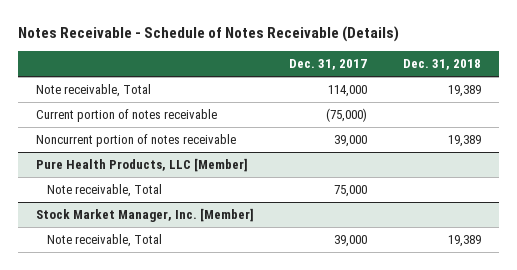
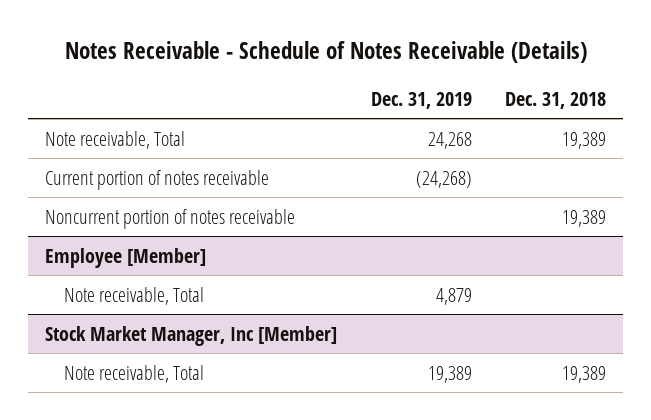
- | Dec. 31, 2017 | Dec. 31, 2018
+ | Dec. 31, 2019 | Dec. 31, 2018
- Pure Health Products, LLC [Member]
+ Employee [Member]
- Stock Market Manager, Inc. [Member]
+ Stock Market Manager, Inc [Member]

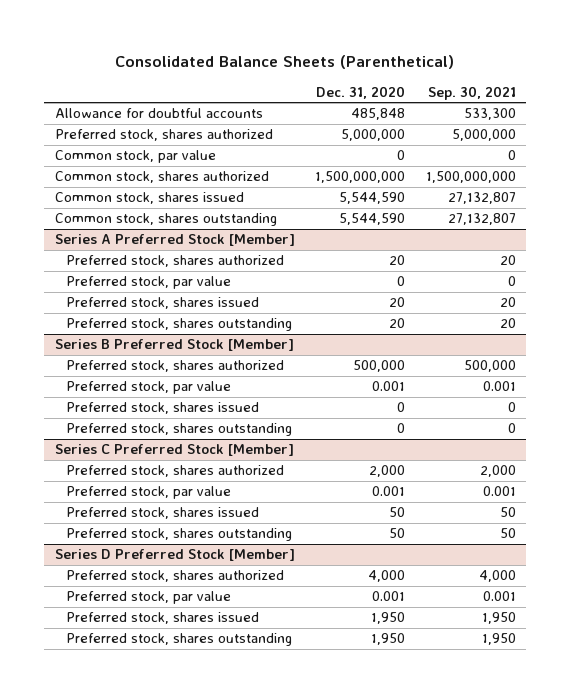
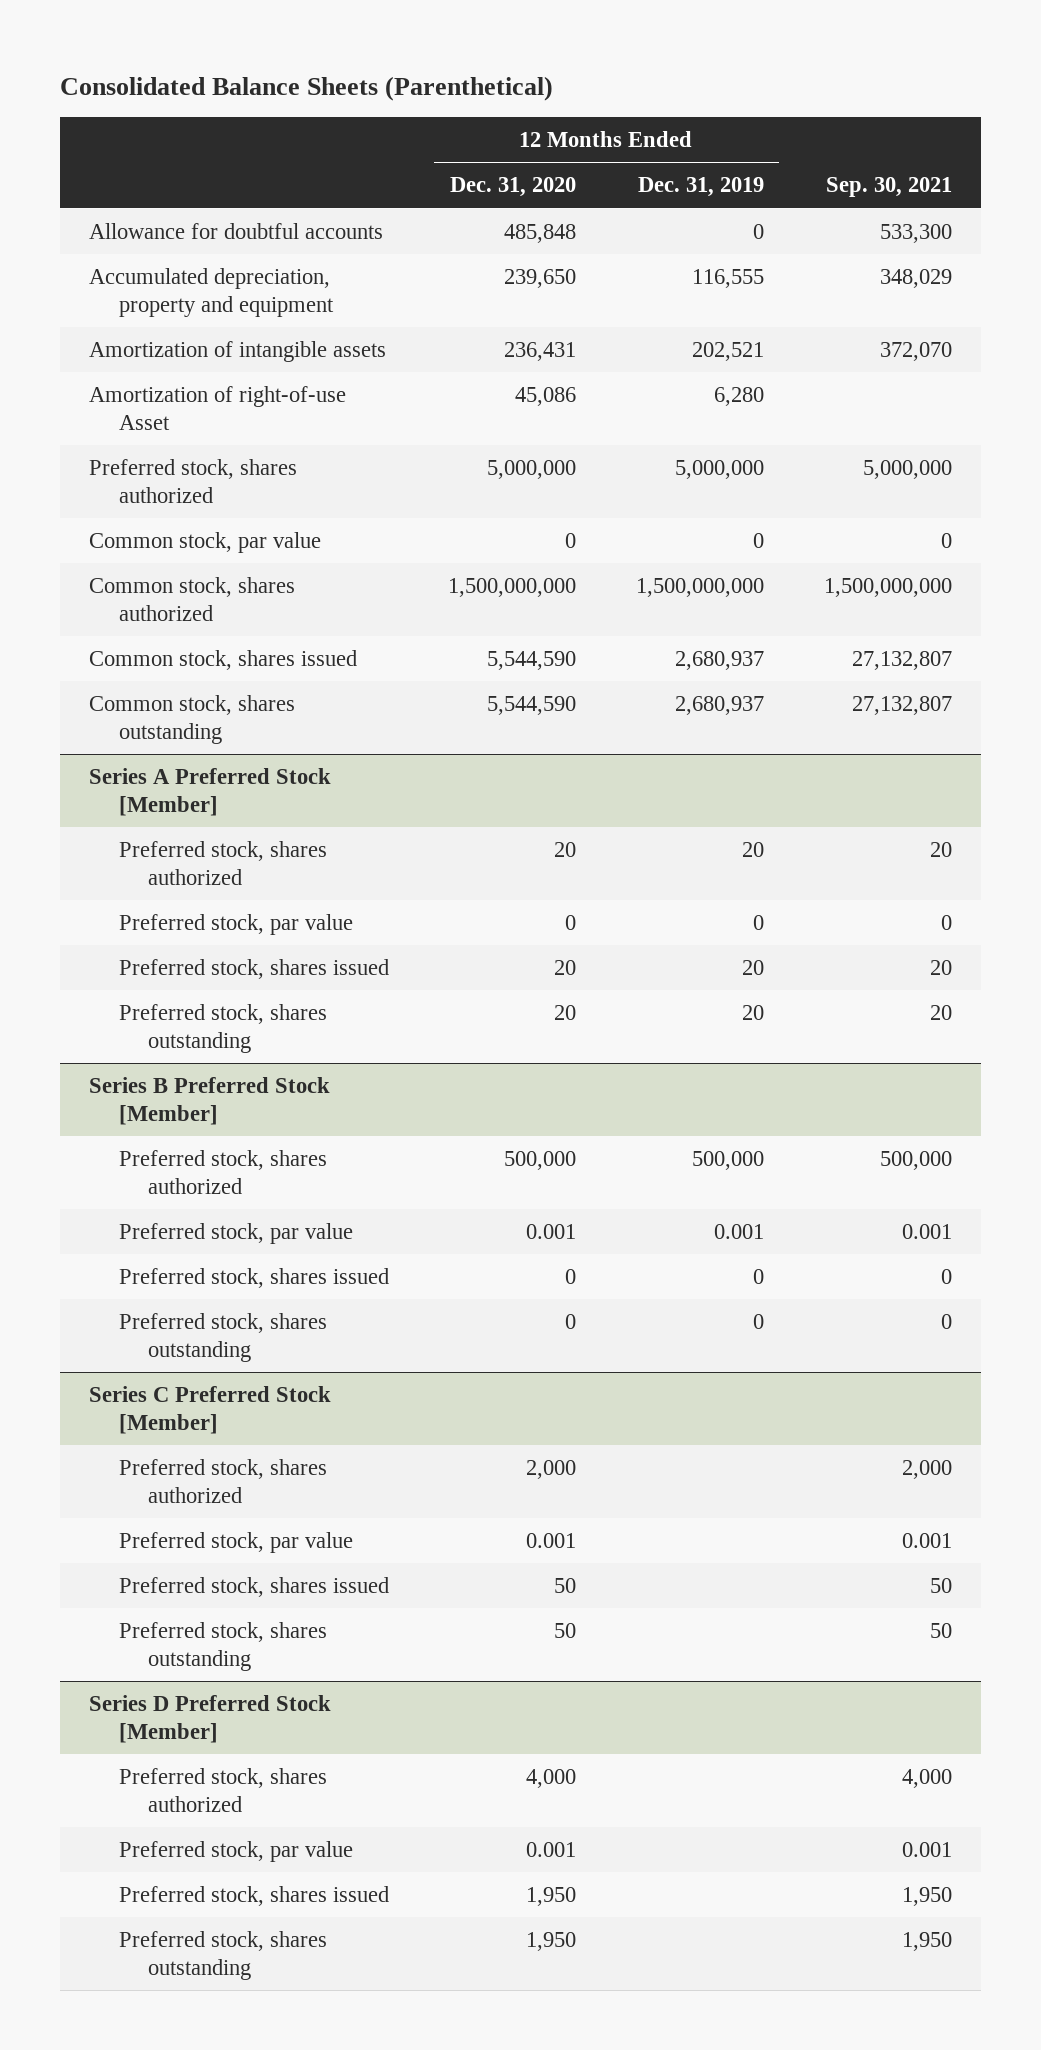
- | Dec. 31, 2020 | Sep. 30, 2021
+ | 12 Months Ended Dec. 31, 2020 | 12 Months Ended Dec. 31, 2019 | Sep. 30, 2021
+ Accumulated depreciation, property and equipment | 239,650 | 116,555 | 348,029
+ Amortization of intangible assets | 236,431 | 202,521 | 372,070
+ Amortization of right-of-use Asset | 45,086 | 6,280 |

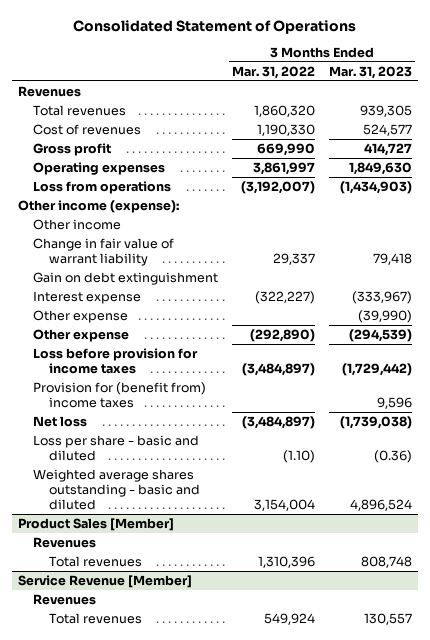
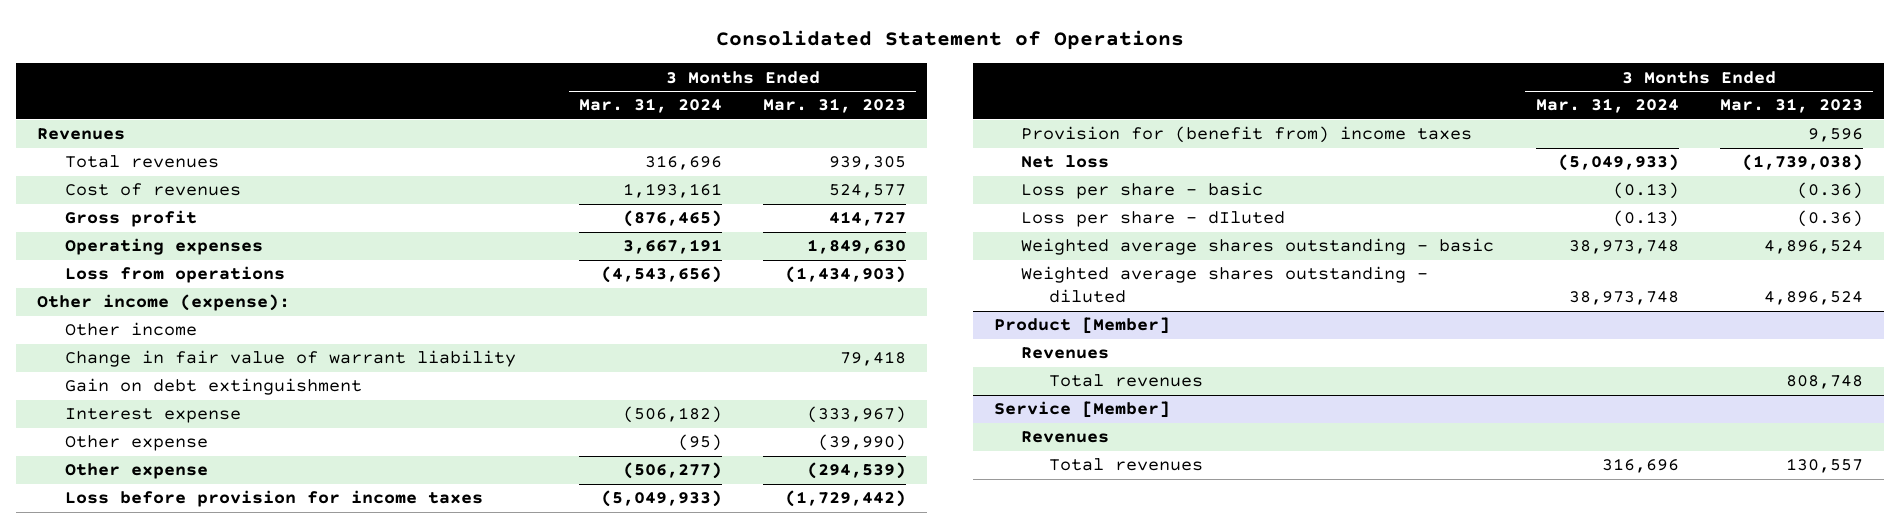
- | 3 Months Ended Mar. 31, 2022 | 3 Months Ended Mar. 31, 2023
+ | 3 Months Ended Mar. 31, 2024 | 3 Months Ended Mar. 31, 2023
- Loss per share - basic and diluted | (1.10) | (0.36)
- Weighted average shares outstanding - basic and diluted | 3,154,004 | 4,896,524
- Product Sales [Member]
+ Loss per share - basic | (0.13) | (0.36)
+ Loss per share - dIluted | (0.13) | (0.36)
+ Weighted average shares outstanding - basic | 38,973,748 | 4,896,524
+ Weighted average shares outstanding - diluted | 38,973,748 | 4,896,524
+ Product [Member]
- Service Revenue [Member]
+ Service [Member]

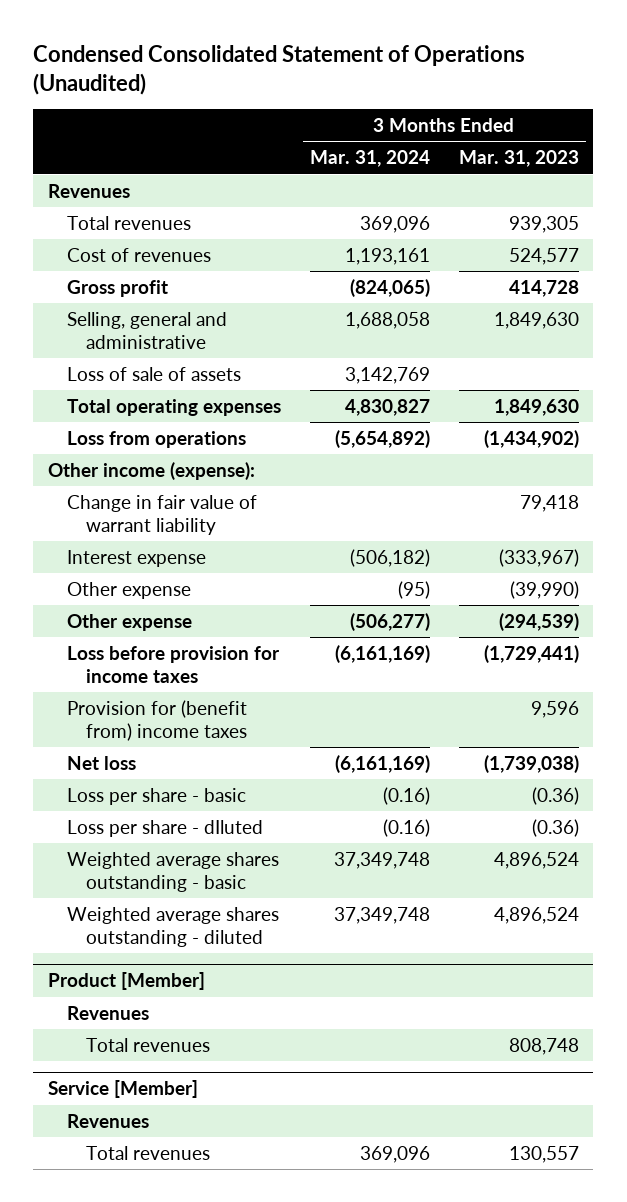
- Consolidated Statement of Operations
+ Condensed Consolidated Statement of Operations (Unaudited)
- Total revenues | 316,696 | 939,305
+ Total revenues | 369,096 | 939,305
- Gross profit | (876,465) | 414,727
- Operating expenses | 3,667,191 | 1,849,630
- Loss from operations | (4,543,656) | (1,434,903)
+ Gross profit | (824,065) | 414,728
+ Selling, general and administrative | 1,688,058 | 1,849,630
+ Loss of sale of assets | 3,142,769 |
+ Total operating expenses | 4,830,827 | 1,849,630
+ Loss from operations | (5,654,892) | (1,434,902)
- Other income
- Gain on debt extinguishment
- Loss before provision for income taxes | (5,049,933) | (1,729,442)
+ Loss before provision for income taxes | (6,161,169) | (1,729,441)
- Net loss | (5,049,933) | (1,739,038)
- Loss per share - basic | (0.13) | (0.36)
- Loss per share - dIluted | (0.13) | (0.36)
- Weighted average shares outstanding - basic | 38,973,748 | 4,896,524
- Weighted average shares outstanding - diluted | 38,973,748 | 4,896,524
+ Net loss | (6,161,169) | (1,739,038)
+ Loss per share - basic | (0.16) | (0.36)
+ Loss per share - dIluted | (0.16) | (0.36)
+ Weighted average shares outstanding - basic | 37,349,748 | 4,896,524
+ Weighted average shares outstanding - diluted | 37,349,748 | 4,896,524
@ Service [Member]
- Total revenues | 316,696 | 130,557
+ Total revenues | 369,096 | 130,557

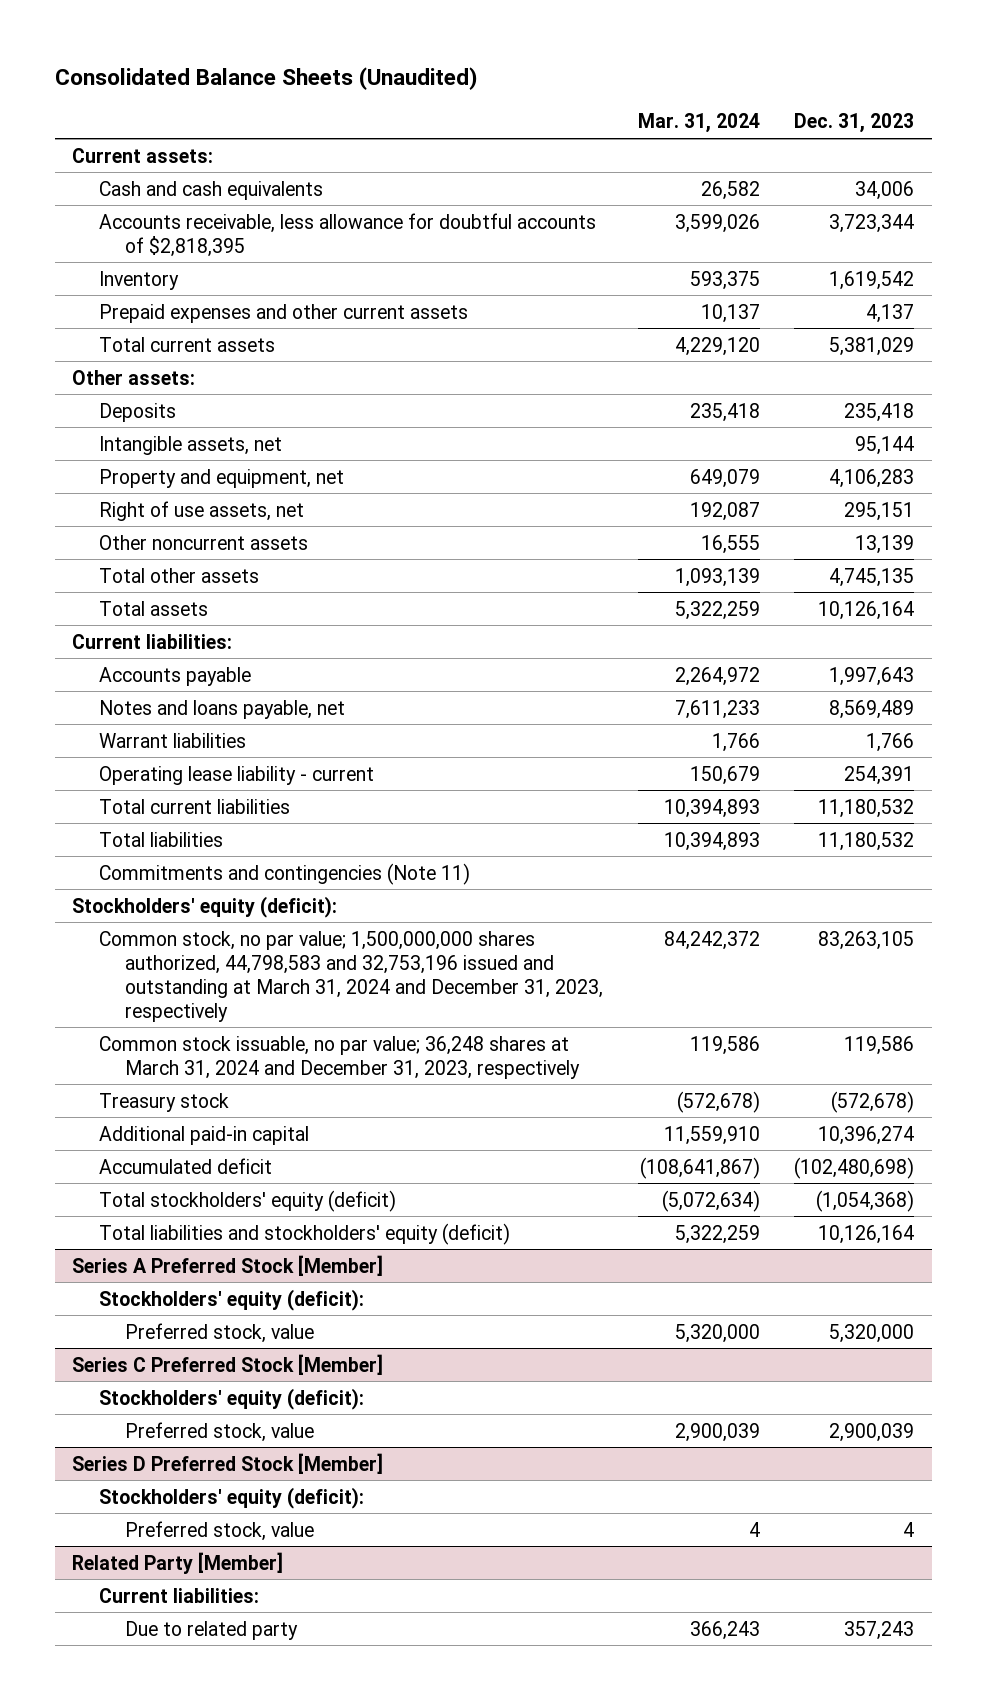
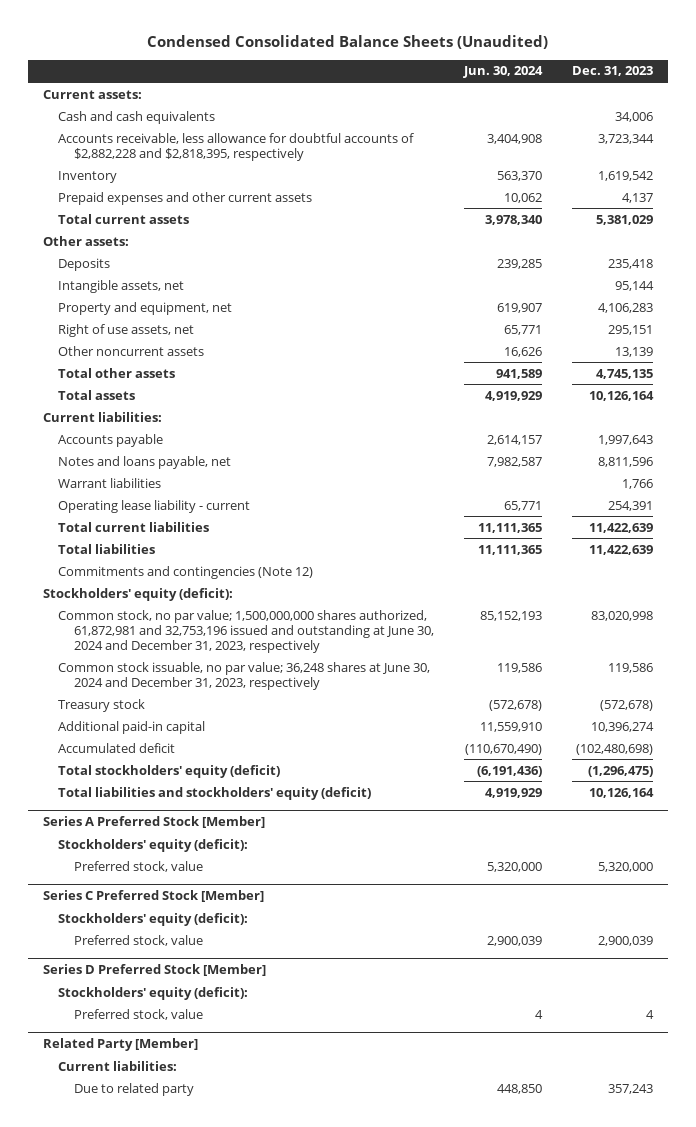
- Consolidated Balance Sheets (Unaudited)
+ Condensed Consolidated Balance Sheets (Unaudited)
- | Mar. 31, 2024 | Dec. 31, 2023
+ | Jun. 30, 2024 | Dec. 31, 2023
- Accounts receivable, less allowance for doubtful accounts of $2,818,395 | 3,599,026 | 3,723,344
+ Accounts receivable, less allowance for doubtful accounts of $2,882,228 and $2,818,395, respectively | 3,404,908 | 3,723,344
- Notes and loans payable, net | 7,611,233 | 8,569,489
+ Notes and loans payable, net | 7,982,587 | 8,811,596
- Total current liabilities | 10,394,893 | 11,180,532
- Total liabilities | 10,394,893 | 11,180,532
- Commitments and contingencies (Note 11)
+ Total current liabilities | 11,111,365 | 11,422,639
+ Total liabilities | 11,111,365 | 11,422,639
+ Commitments and contingencies (Note 12)
- Common stock, no par value; 1,500,000,000 shares authorized, 44,798,583 and 32,753,196 issued and outstanding at March 31, 2024 and December 31, 2023, respectively | 84,242,372 | 83,263,105
- Common stock issuable, no par value; 36,248 shares at March 31, 2024 and December 31, 2023, respectively | 119,586 | 119,586
+ Common stock, no par value; 1,500,000,000 shares authorized, 61,872,981 and 32,753,196 issued and outstanding at June 30, 2024 and December 31, 2023, respectively | 85,152,193 | 83,020,998
+ Common stock issuable, no par value; 36,248 shares at June 30, 2024 and December 31, 2023, respectively | 119,586 | 119,586
- Total stockholders' equity (deficit) | (5,072,634) | (1,054,368)
+ Total stockholders' equity (deficit) | (6,191,436) | (1,296,475)

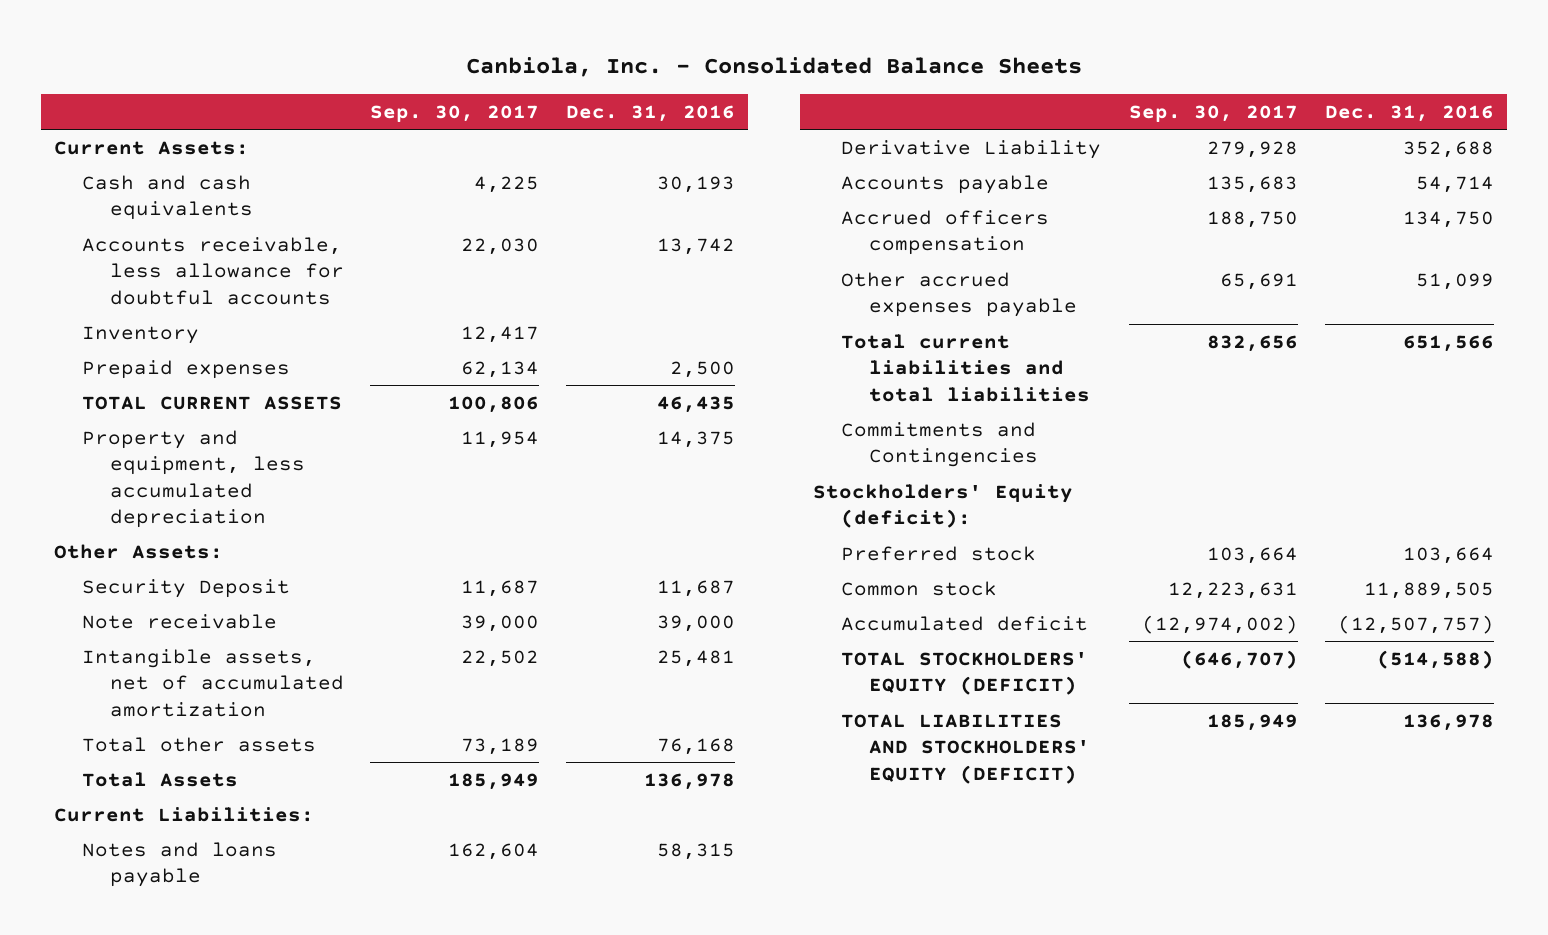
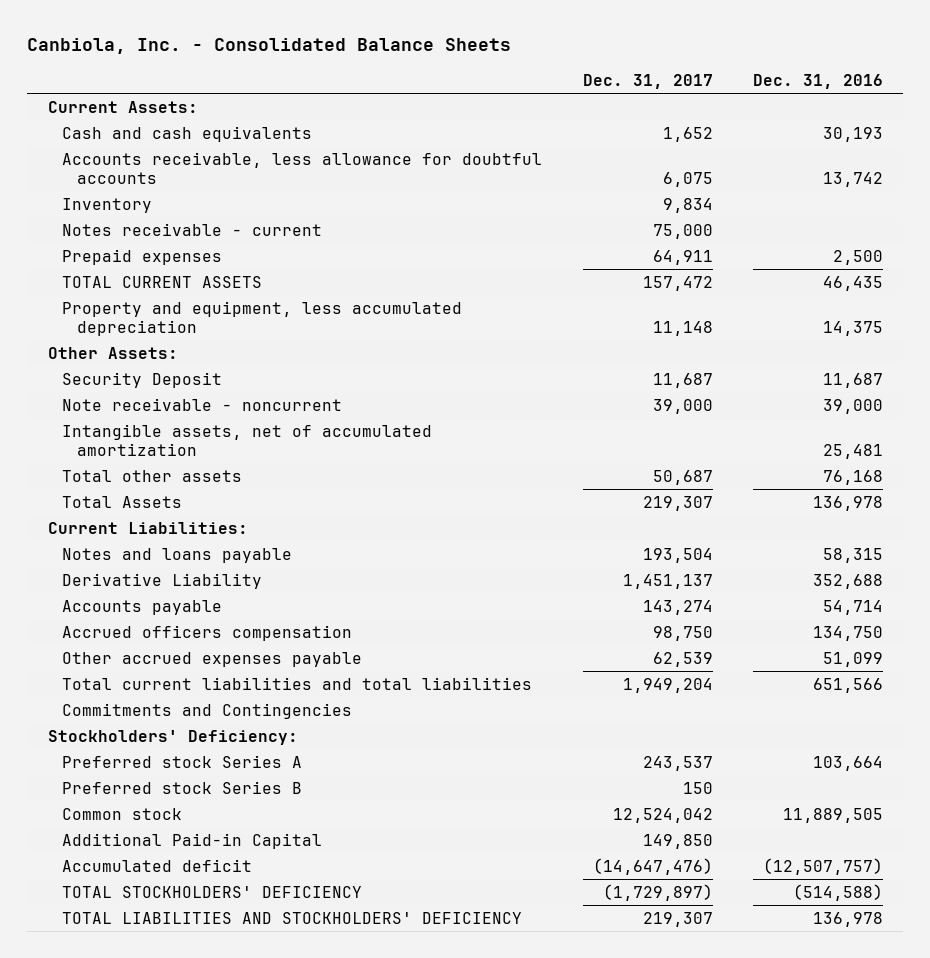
- | Sep. 30, 2017 | Dec. 31, 2016
+ | Dec. 31, 2017 | Dec. 31, 2016
+ Notes receivable - current | 75,000 |
- Note receivable | 39,000 | 39,000
+ Note receivable - noncurrent | 39,000 | 39,000
- Stockholders' Equity (deficit):
- Preferred stock | 103,664 | 103,664
+ Stockholders' Deficiency:
+ Preferred stock Series A | 243,537 | 103,664
+ Preferred stock Series B | 150 |
+ Additional Paid-in Capital | 149,850 |
- TOTAL STOCKHOLDERS' EQUITY (DEFICIT) | (646,707) | (514,588)
- TOTAL LIABILITIES AND STOCKHOLDERS' EQUITY (DEFICIT) | 185,949 | 136,978
+ TOTAL STOCKHOLDERS' DEFICIENCY | (1,729,897) | (514,588)
+ TOTAL LIABILITIES AND STOCKHOLDERS' DEFICIENCY | 219,307 | 136,978

